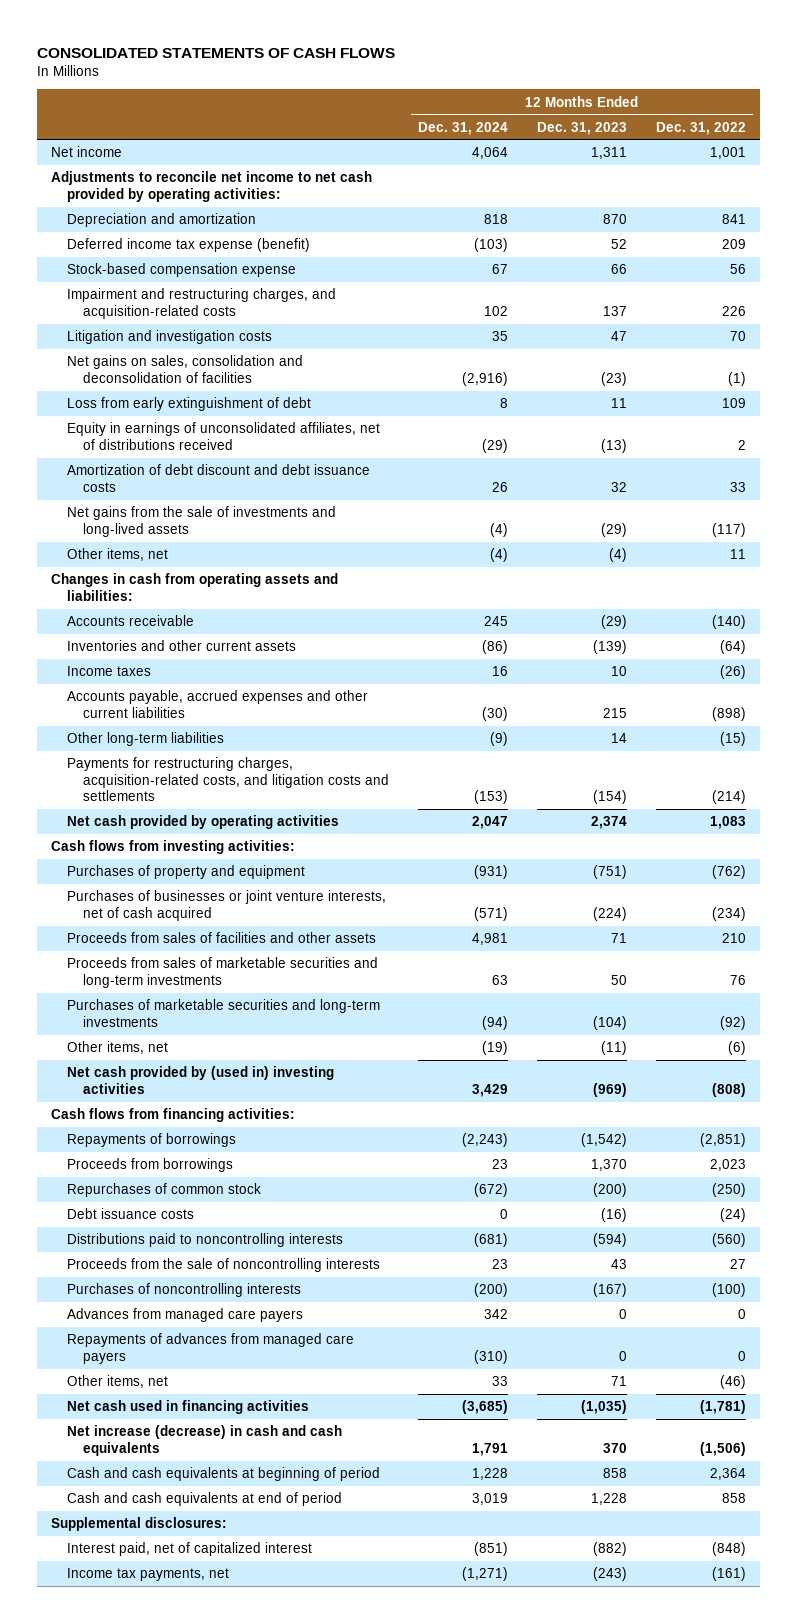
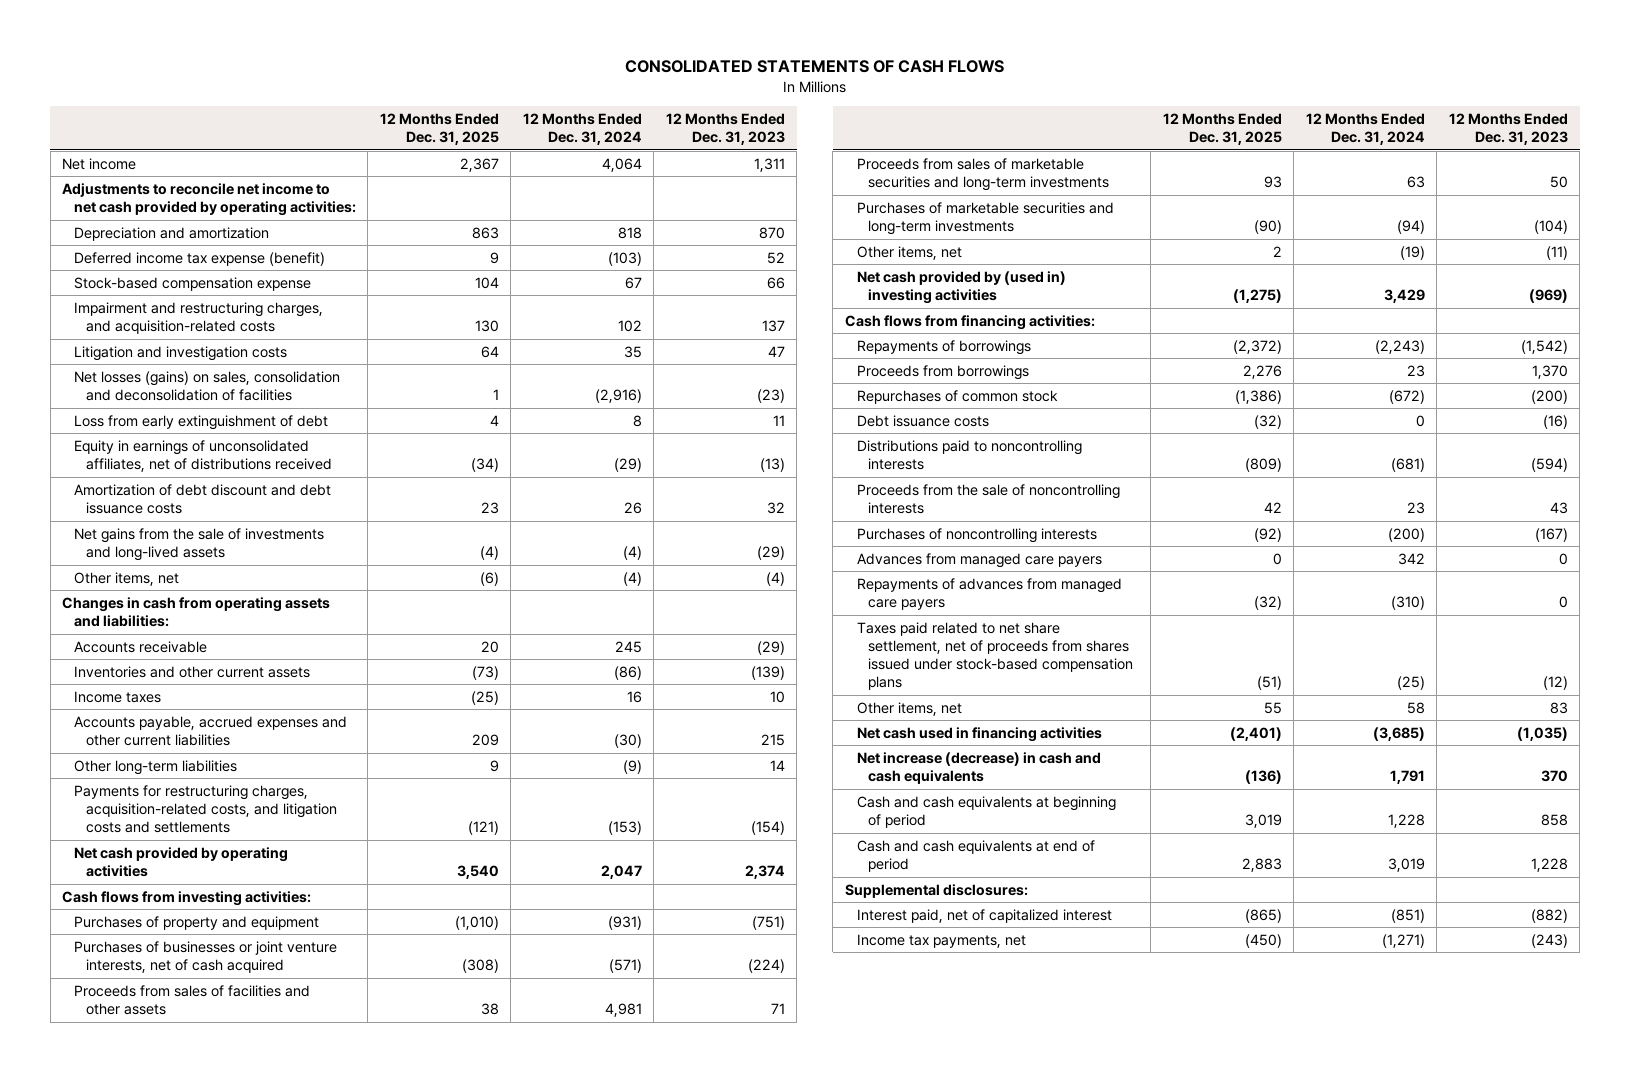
- | 12 Months Ended Dec. 31, 2024 | 12 Months Ended Dec. 31, 2023 | 12 Months Ended Dec. 31, 2022
+ | 12 Months Ended Dec. 31, 2025 | 12 Months Ended Dec. 31, 2024 | 12 Months Ended Dec. 31, 2023
- Net gains on sales, consolidation and deconsolidation of facilities | (2,916) | (23) | (1)
+ Net losses (gains) on sales, consolidation and deconsolidation of facilities | 1 | (2,916) | (23)
- Other items, net | 33 | 71 | (46)
+ Taxes paid related to net share settlement, net of proceeds from shares issued under stock-based compensation plans | (51) | (25) | (12)
+ Other items, net | 55 | 58 | 83

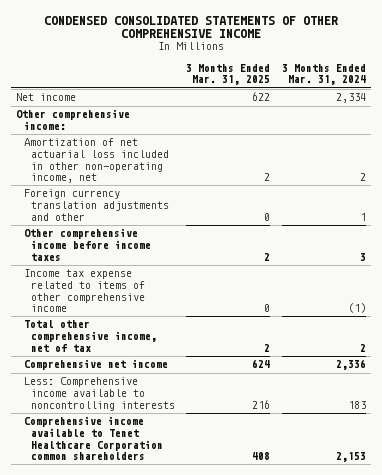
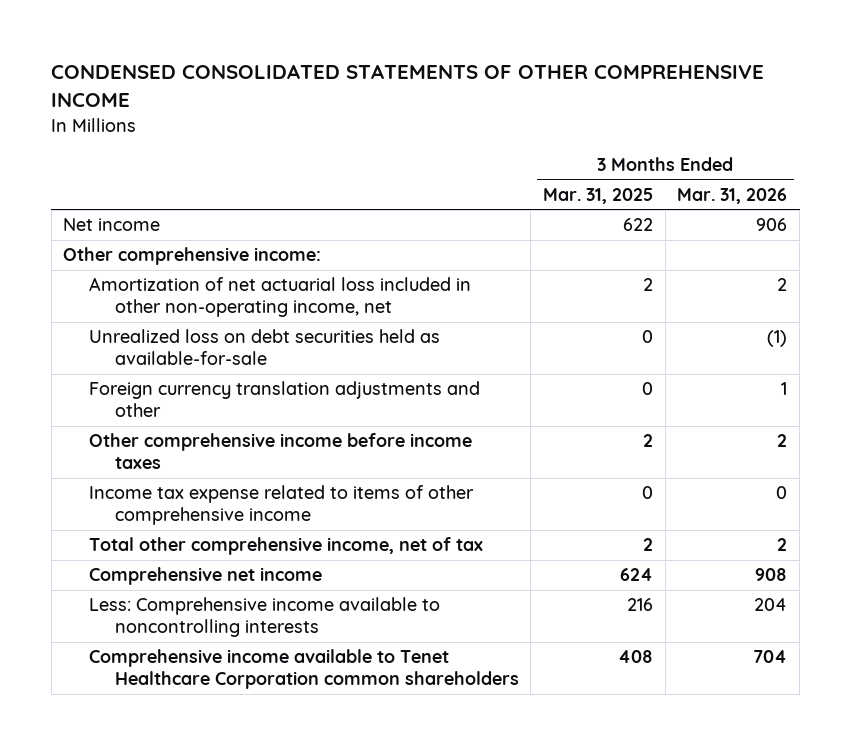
- | 3 Months Ended Mar. 31, 2025 | 3 Months Ended Mar. 31, 2024
+ | 3 Months Ended Mar. 31, 2025 | 3 Months Ended Mar. 31, 2026
+ Unrealized loss on debt securities held as available-for-sale | 0 | (1)

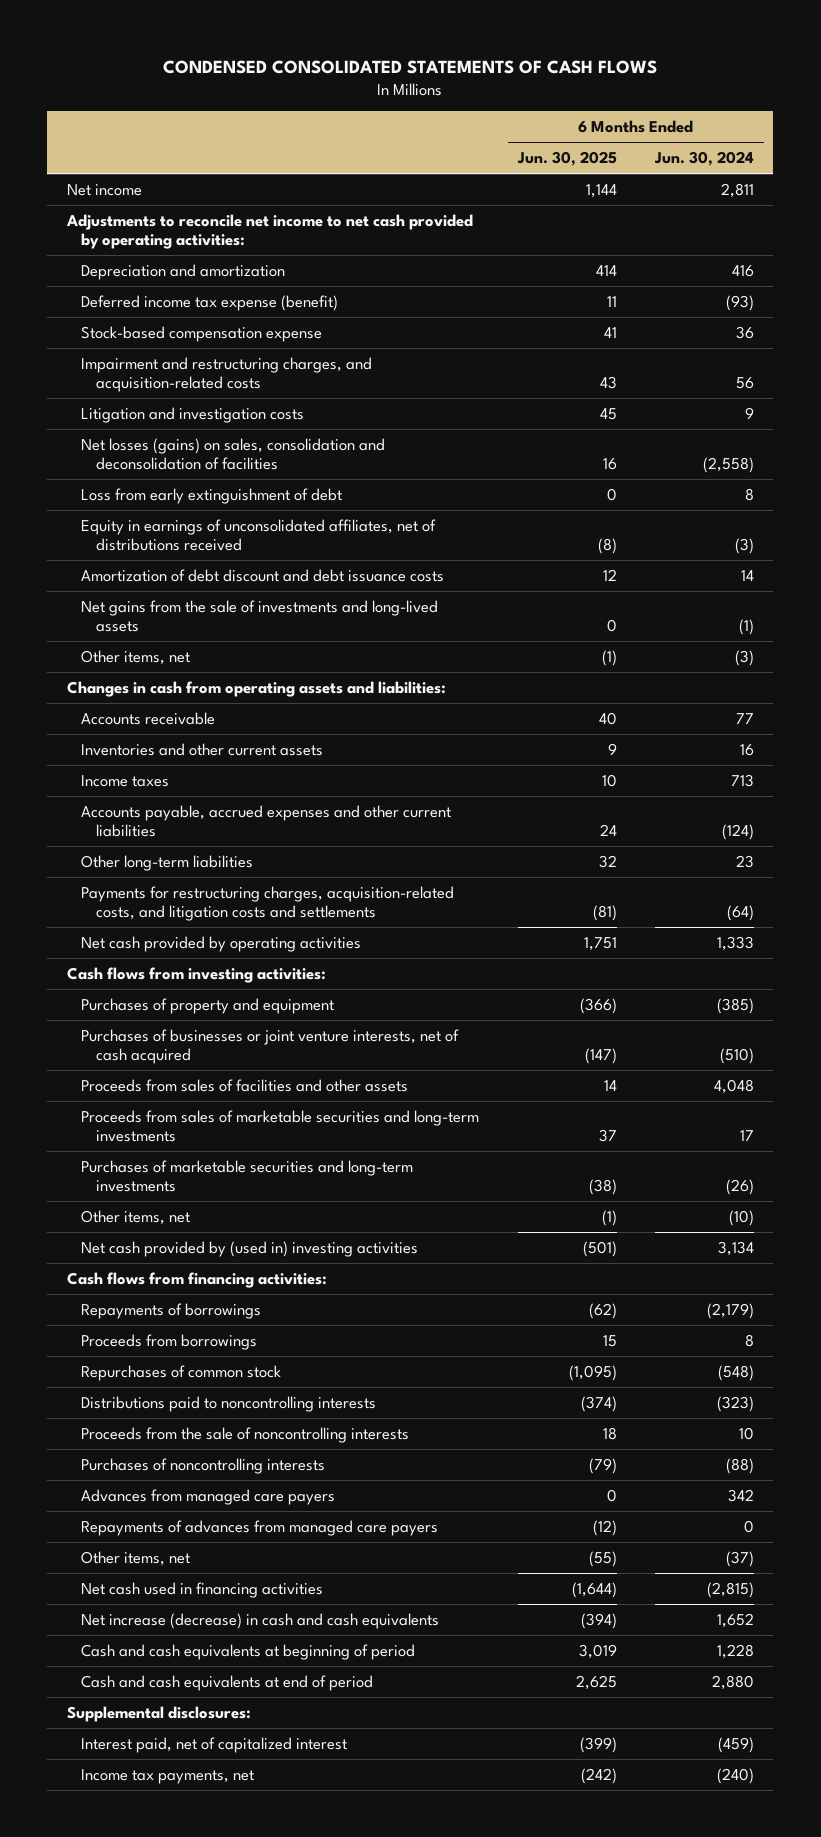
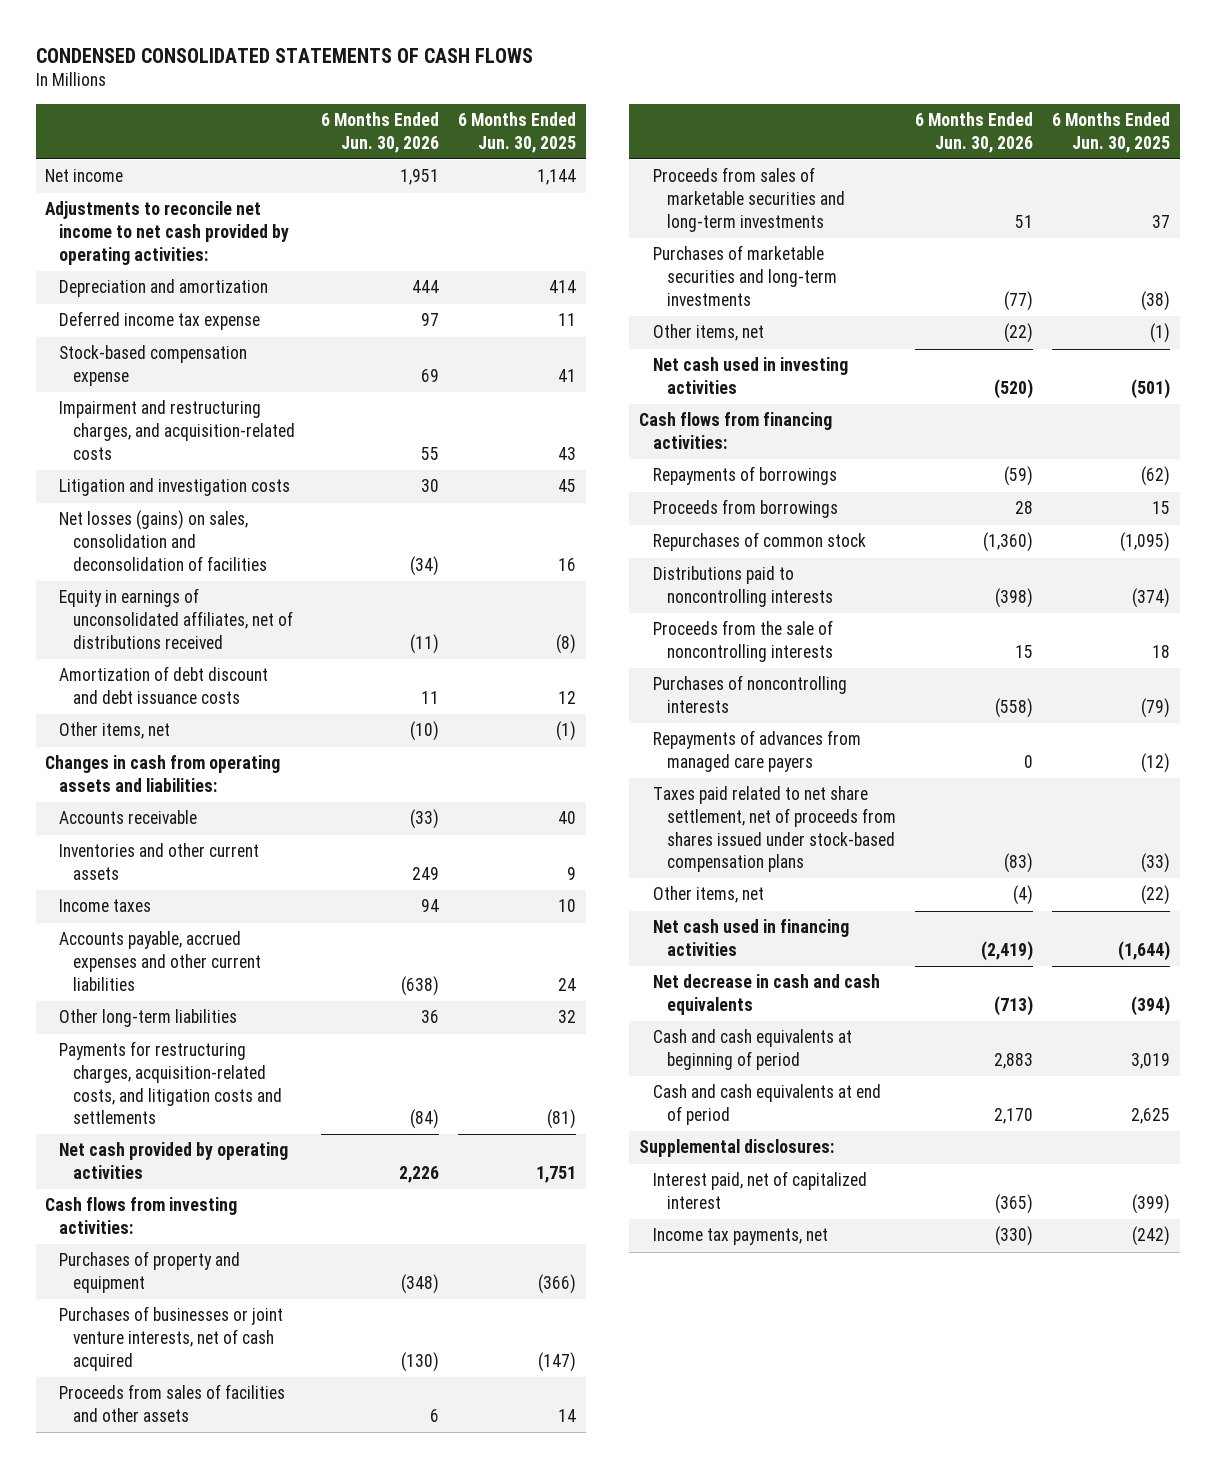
- | 6 Months Ended Jun. 30, 2025 | 6 Months Ended Jun. 30, 2024
+ | 6 Months Ended Jun. 30, 2026 | 6 Months Ended Jun. 30, 2025
- Deferred income tax expense (benefit) | 11 | (93)
+ Deferred income tax expense | 97 | 11
- Loss from early extinguishment of debt | 0 | 8
- Net gains from the sale of investments and long-lived assets | 0 | (1)
- Net cash provided by (used in) investing activities | (501) | 3,134
+ Net cash used in investing activities | (520) | (501)
- Advances from managed care payers | 0 | 342
- Other items, net | (55) | (37)
+ Taxes paid related to net share settlement, net of proceeds from shares issued under stock-based compensation plans | (83) | (33)
+ Other items, net | (4) | (22)
- Net increase (decrease) in cash and cash equivalents | (394) | 1,652
+ Net decrease in cash and cash equivalents | (713) | (394)

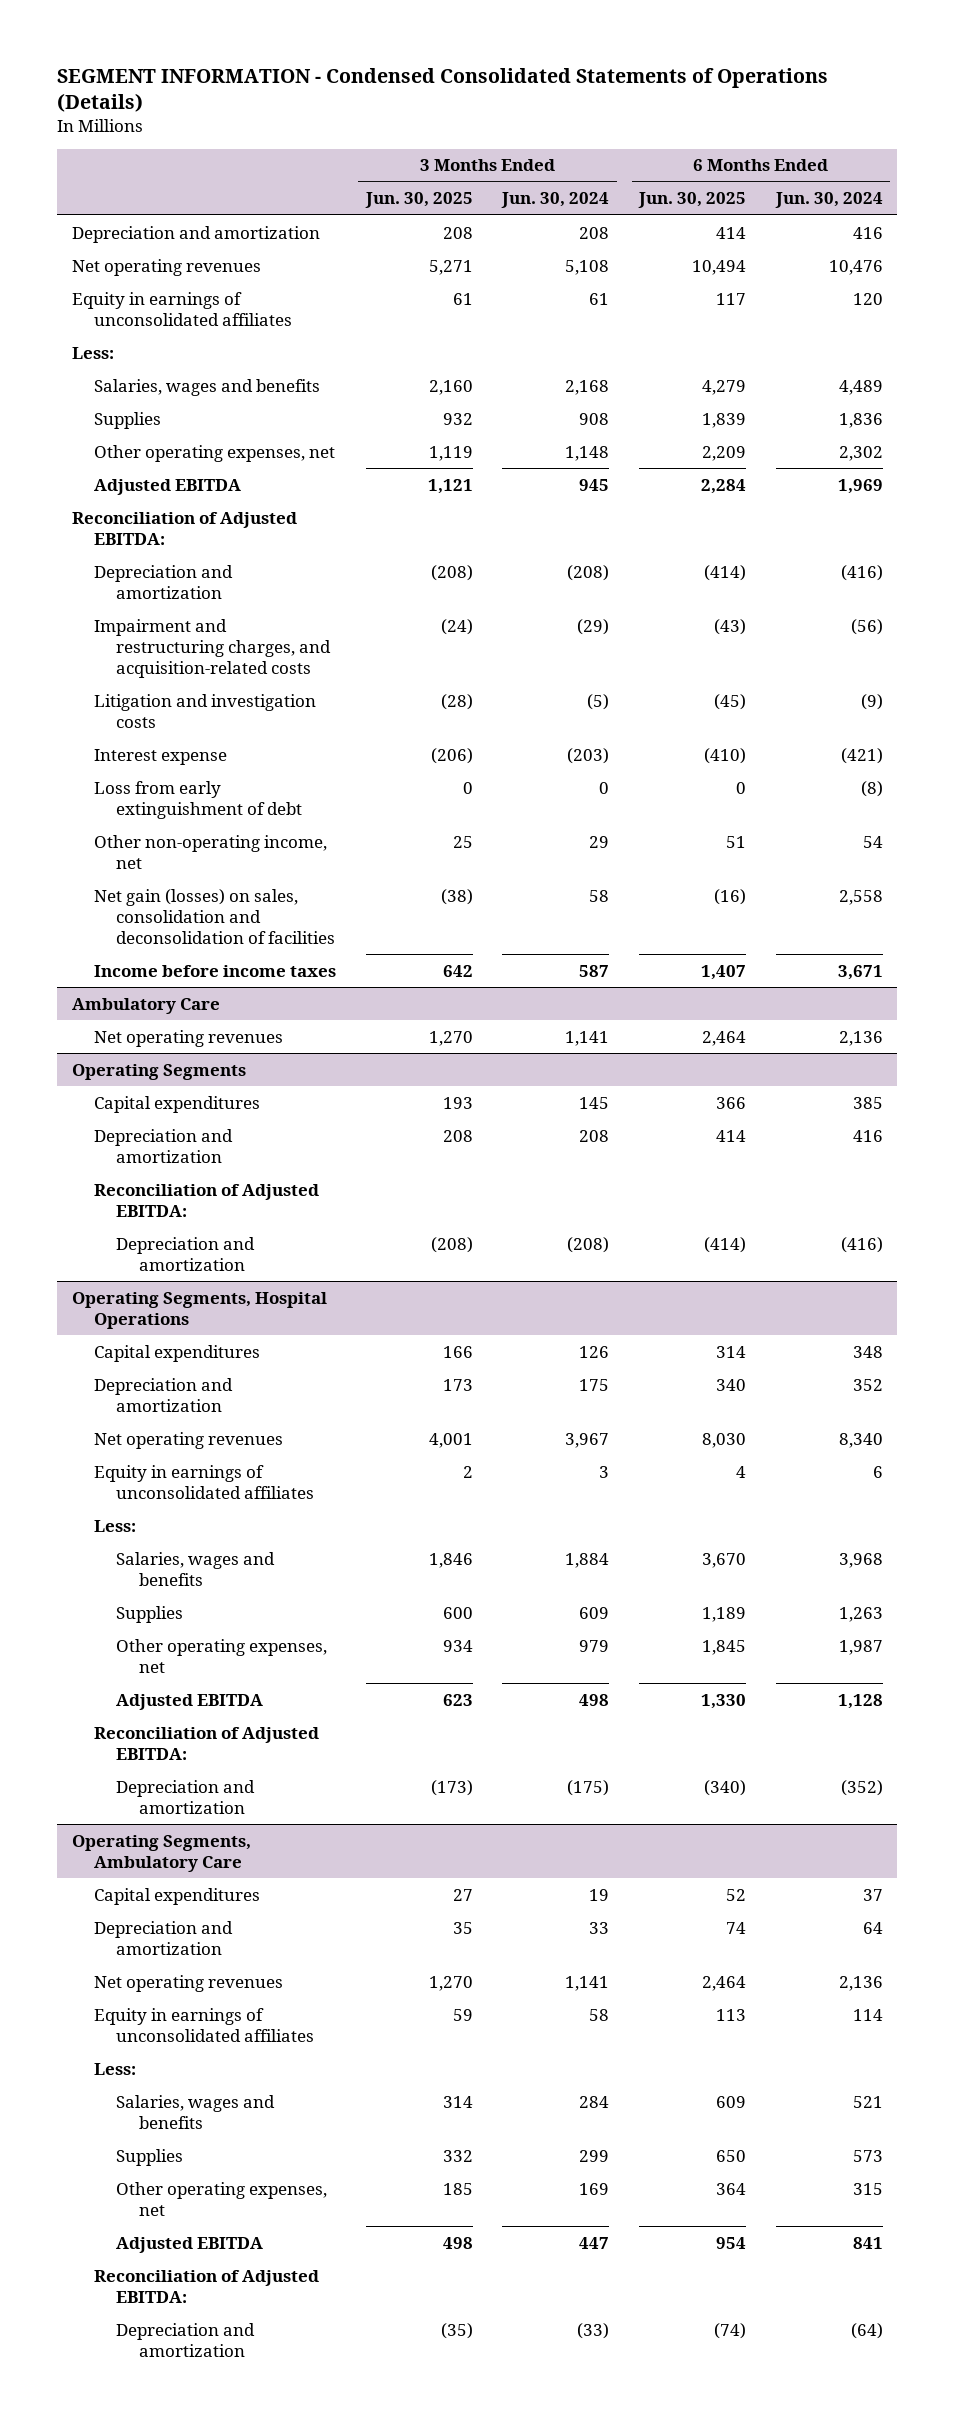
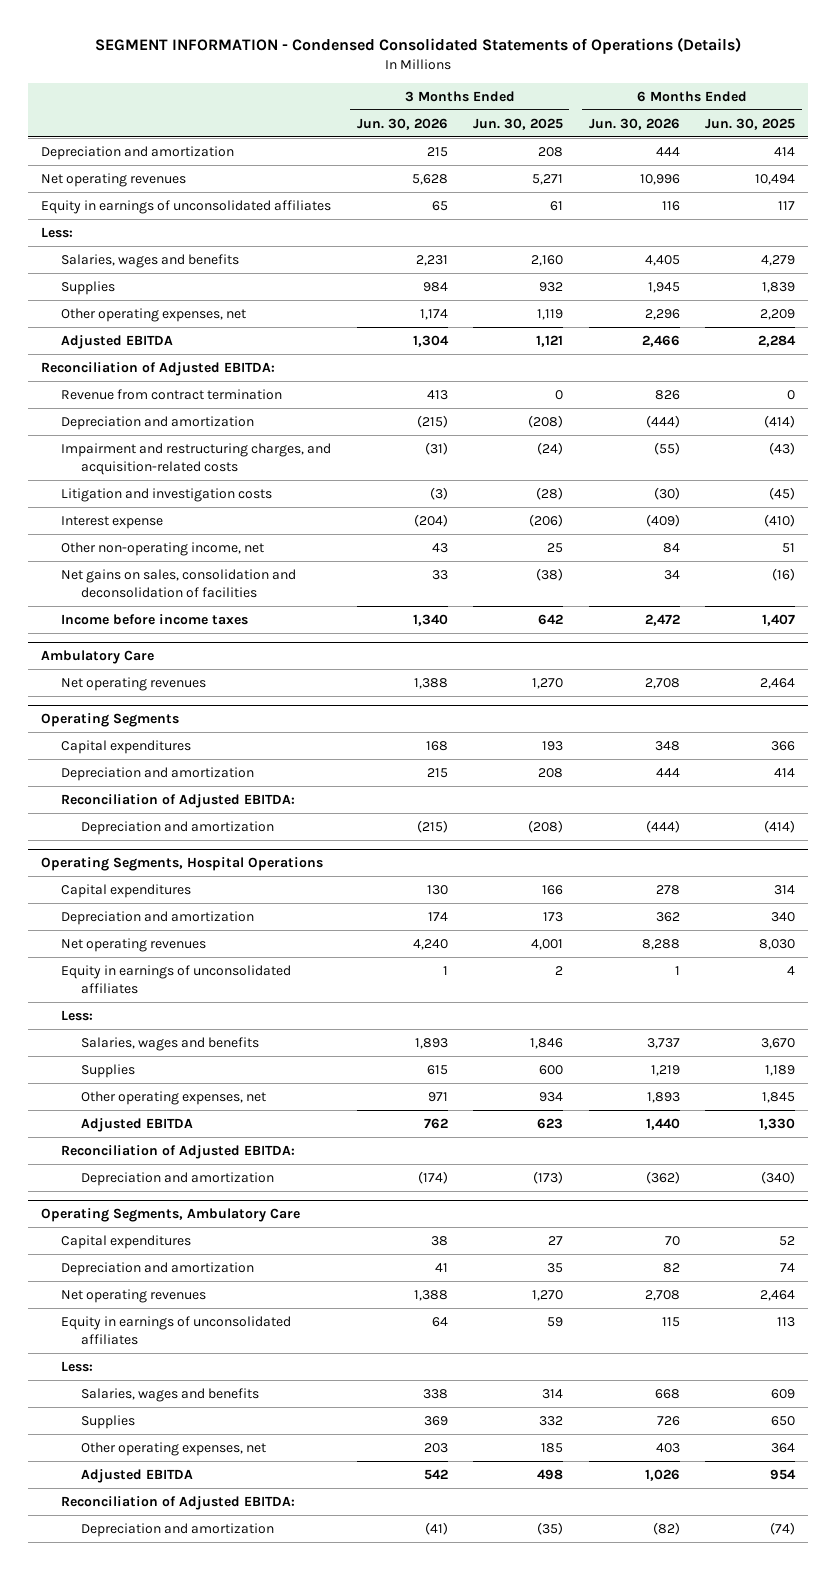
- | 3 Months Ended Jun. 30, 2025 | 3 Months Ended Jun. 30, 2024 | 6 Months Ended Jun. 30, 2025 | 6 Months Ended Jun. 30, 2024
+ | 3 Months Ended Jun. 30, 2026 | 3 Months Ended Jun. 30, 2025 | 6 Months Ended Jun. 30, 2026 | 6 Months Ended Jun. 30, 2025
+ Revenue from contract termination | 413 | 0 | 826 | 0
- Loss from early extinguishment of debt | 0 | 0 | 0 | (8)
- Net gain (losses) on sales, consolidation and deconsolidation of facilities | (38) | 58 | (16) | 2,558
+ Net gains on sales, consolidation and deconsolidation of facilities | 33 | (38) | 34 | (16)

